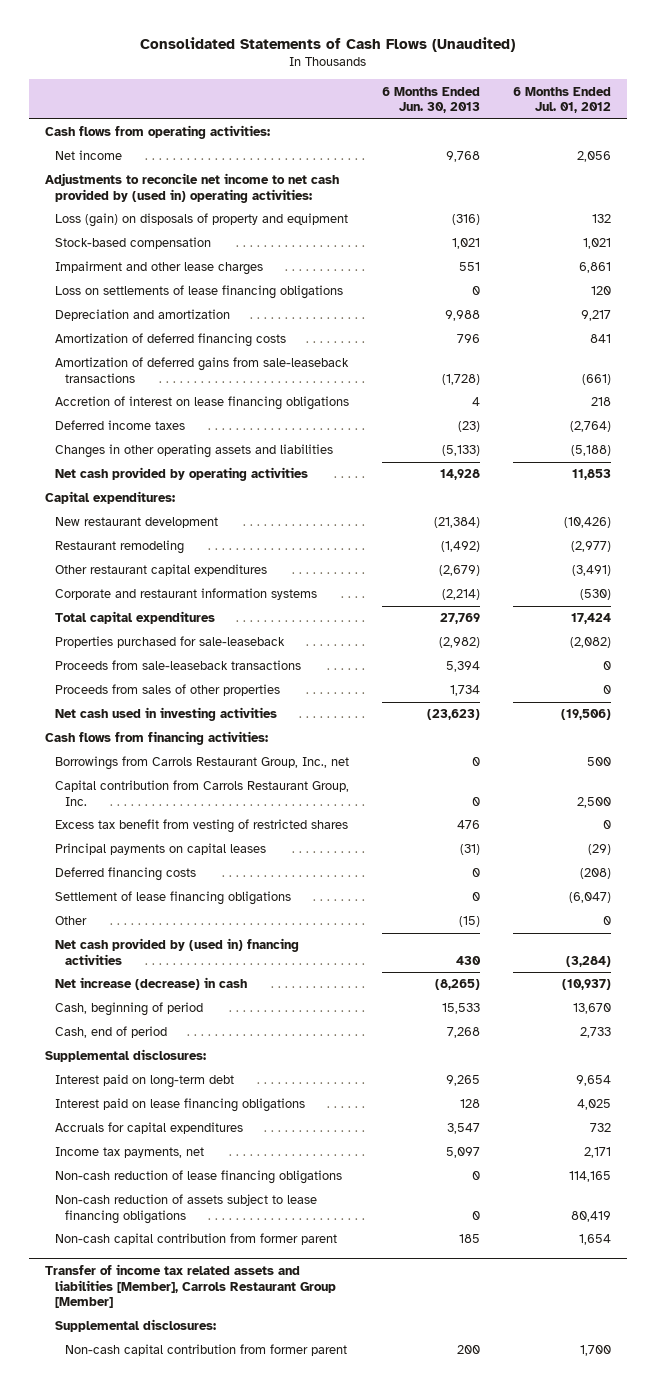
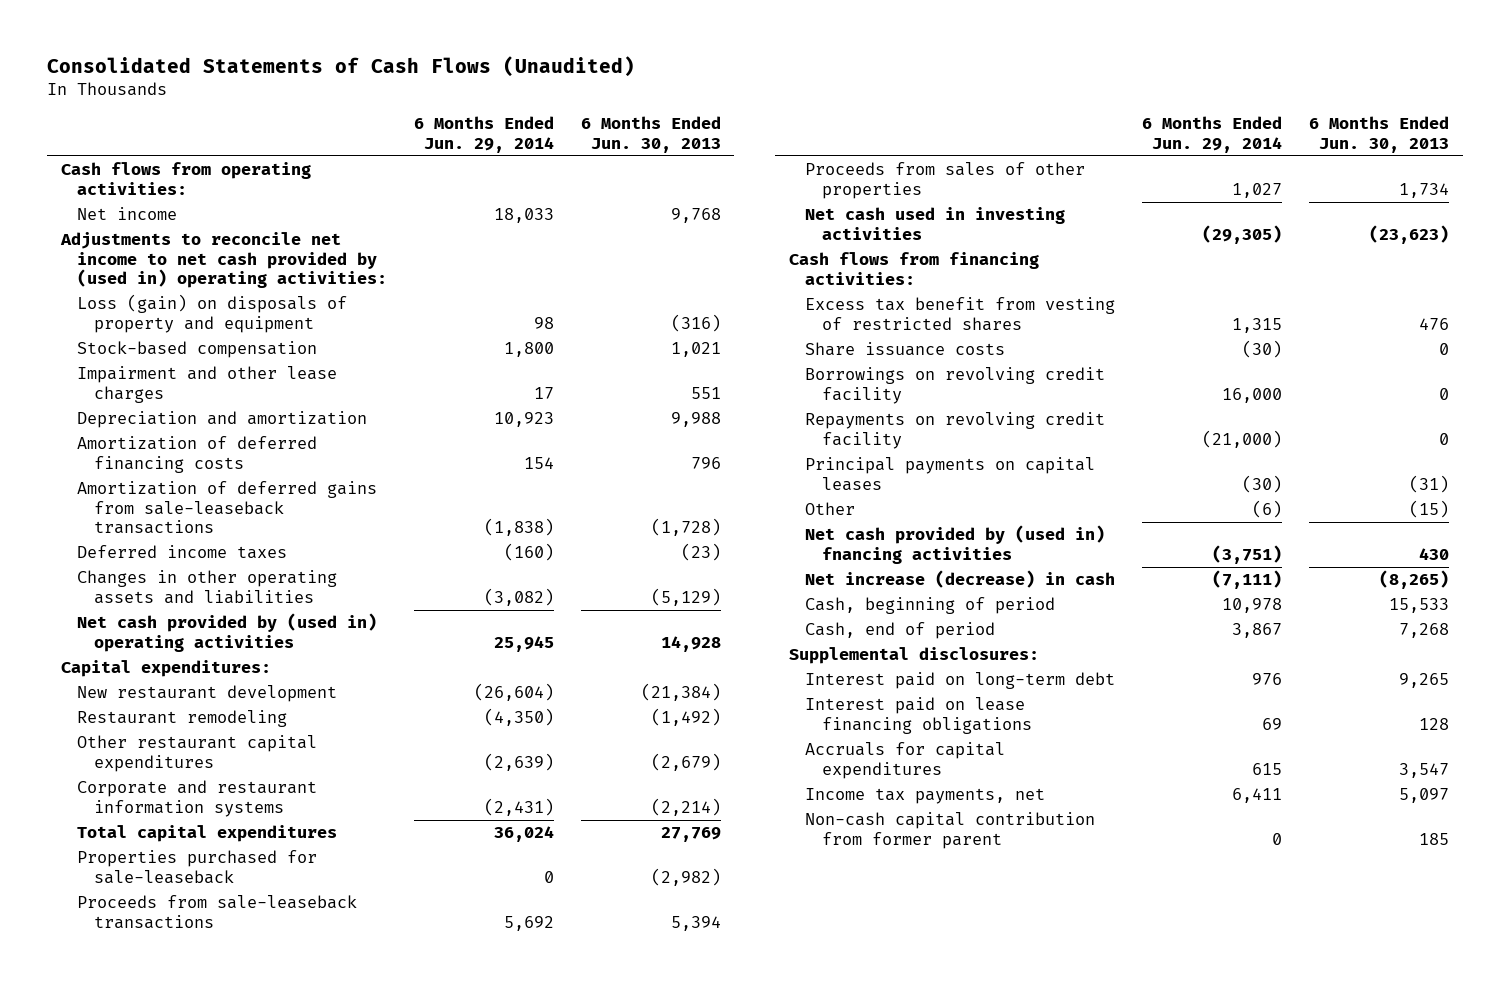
- | 6 Months Ended Jun. 30, 2013 | 6 Months Ended Jul. 01, 2012
+ | 6 Months Ended Jun. 29, 2014 | 6 Months Ended Jun. 30, 2013
- Loss on settlements of lease financing obligations | 0 | 120
- Accretion of interest on lease financing obligations | 4 | 218
- Changes in other operating assets and liabilities | (5,133) | (5,188)
- Net cash provided by operating activities | 14,928 | 11,853
+ Changes in other operating assets and liabilities | (3,082) | (5,129)
+ Net cash provided by (used in) operating activities | 25,945 | 14,928
- Borrowings from Carrols Restaurant Group, Inc., net | 0 | 500
- Capital contribution from Carrols Restaurant Group, Inc. | 0 | 2,500
+ Share issuance costs | (30) | 0
+ Borrowings on revolving credit facility | 16,000 | 0
+ Repayments on revolving credit facility | (21,000) | 0
- Deferred financing costs | 0 | (208)
- Settlement of lease financing obligations | 0 | (6,047)
- Non-cash reduction of lease financing obligations | 0 | 114,165
- Non-cash reduction of assets subject to lease financing obligations | 0 | 80,419
- Transfer of income tax related assets and liabilities [Member], Carrols Restaurant Group [Member]
- Supplemental disclosures:
- Non-cash capital contribution from former parent | 200 | 1,700

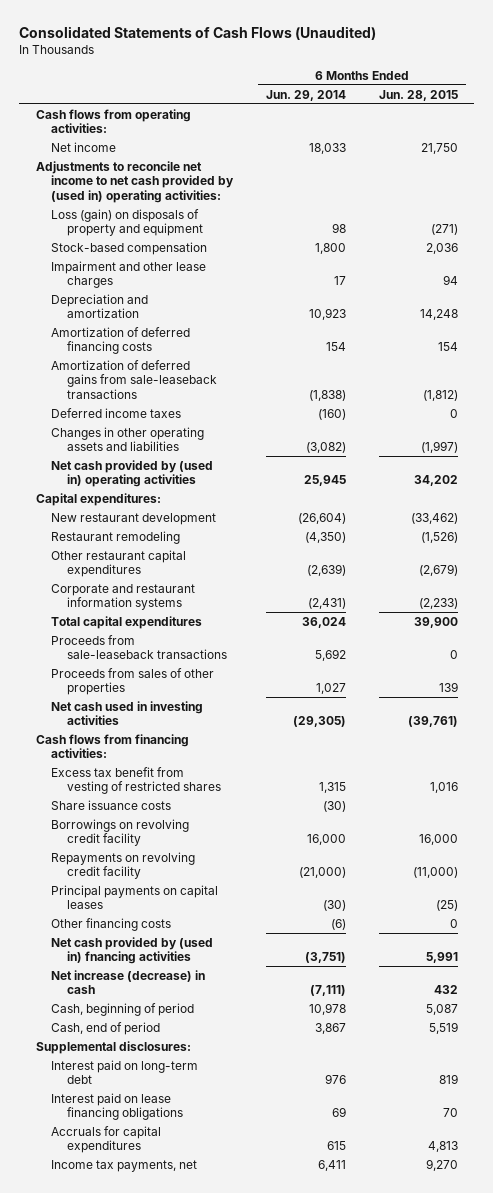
- | 6 Months Ended Jun. 29, 2014 | 6 Months Ended Jun. 30, 2013
+ | 6 Months Ended Jun. 29, 2014 | 6 Months Ended Jun. 28, 2015
- Properties purchased for sale-leaseback | 0 | (2,982)
- Other | (6) | (15)
+ Other financing costs | (6) | 0
- Non-cash capital contribution from former parent | 0 | 185

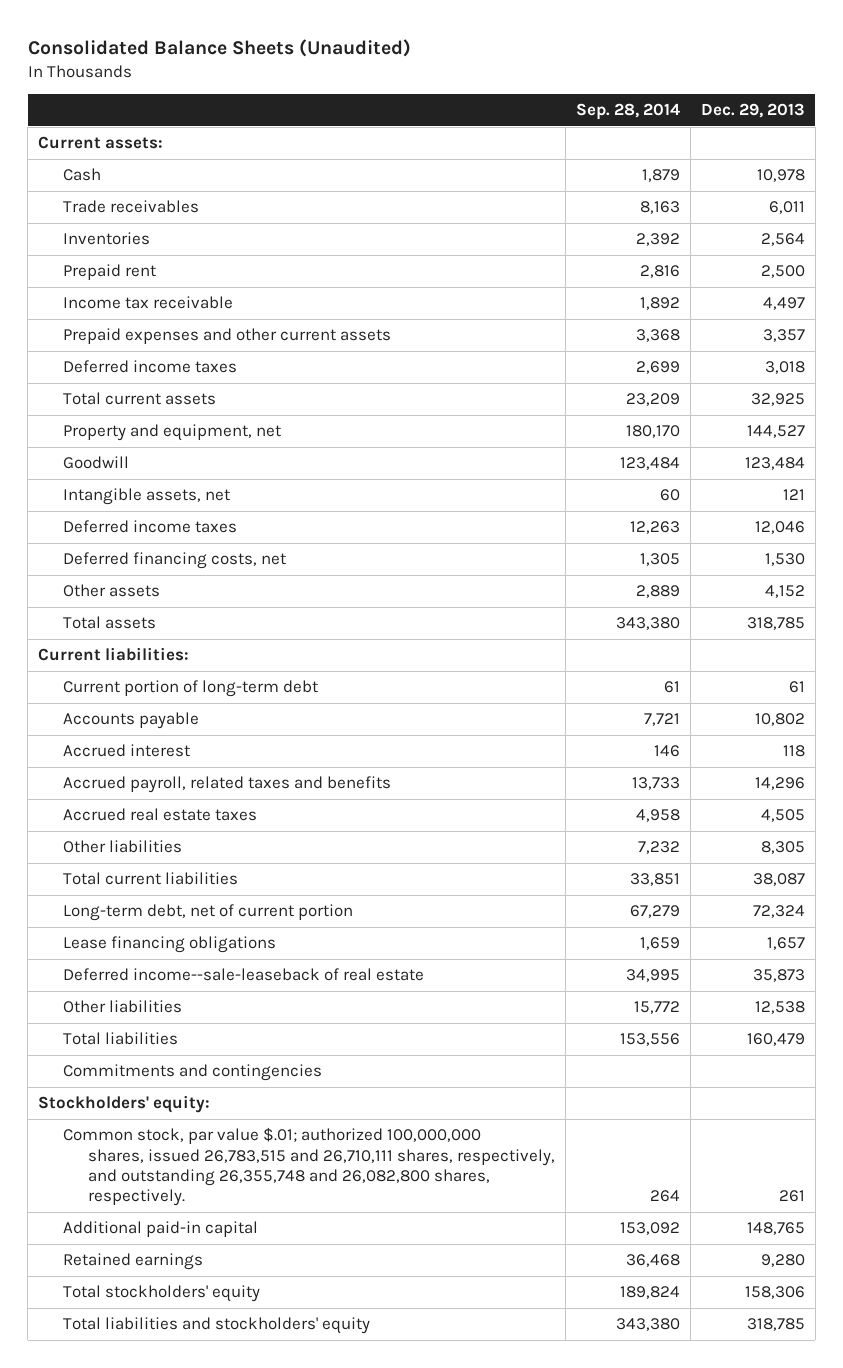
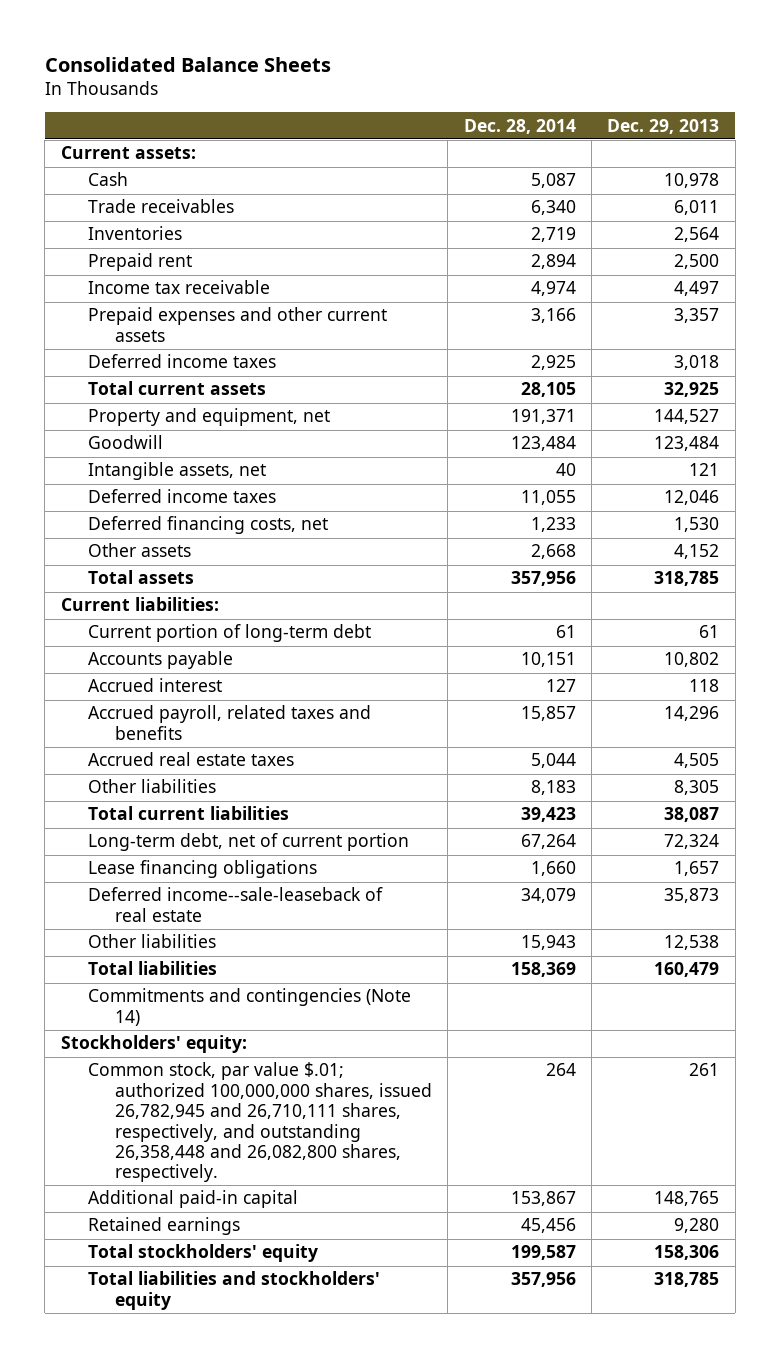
- Consolidated Balance Sheets (Unaudited)
+ Consolidated Balance Sheets
- | Sep. 28, 2014 | Dec. 29, 2013
+ | Dec. 28, 2014 | Dec. 29, 2013
- Commitments and contingencies
+ Commitments and contingencies (Note 14)
- Common stock, par value $.01; authorized 100,000,000 shares, issued 26,783,515 and 26,710,111 shares, respectively, and outstanding 26,355,748 and 26,082,800 shares, respectively. | 264 | 261
+ Common stock, par value $.01; authorized 100,000,000 shares, issued 26,782,945 and 26,710,111 shares, respectively, and outstanding 26,358,448 and 26,082,800 shares, respectively. | 264 | 261

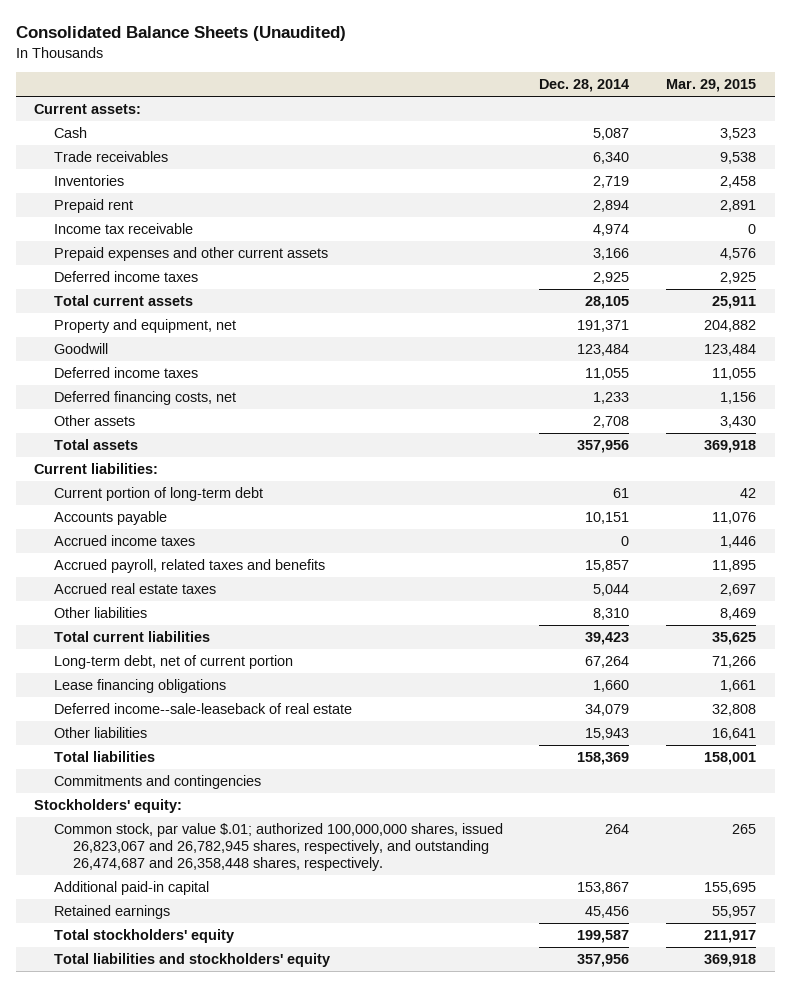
- Consolidated Balance Sheets
+ Consolidated Balance Sheets (Unaudited)
- | Dec. 28, 2014 | Dec. 29, 2013
+ | Dec. 28, 2014 | Mar. 29, 2015
- Intangible assets, net | 40 | 121
- Other assets | 2,668 | 4,152
+ Other assets | 2,708 | 3,430
- Accrued interest | 127 | 118
+ Accrued income taxes | 0 | 1,446
- Other liabilities | 8,183 | 8,305
+ Other liabilities | 8,310 | 8,469
- Commitments and contingencies (Note 14)
+ Commitments and contingencies
- Common stock, par value $.01; authorized 100,000,000 shares, issued 26,782,945 and 26,710,111 shares, respectively, and outstanding 26,358,448 and 26,082,800 shares, respectively. | 264 | 261
+ Common stock, par value $.01; authorized 100,000,000 shares, issued 26,823,067 and 26,782,945 shares, respectively, and outstanding 26,474,687 and 26,358,448 shares, respectively. | 264 | 265

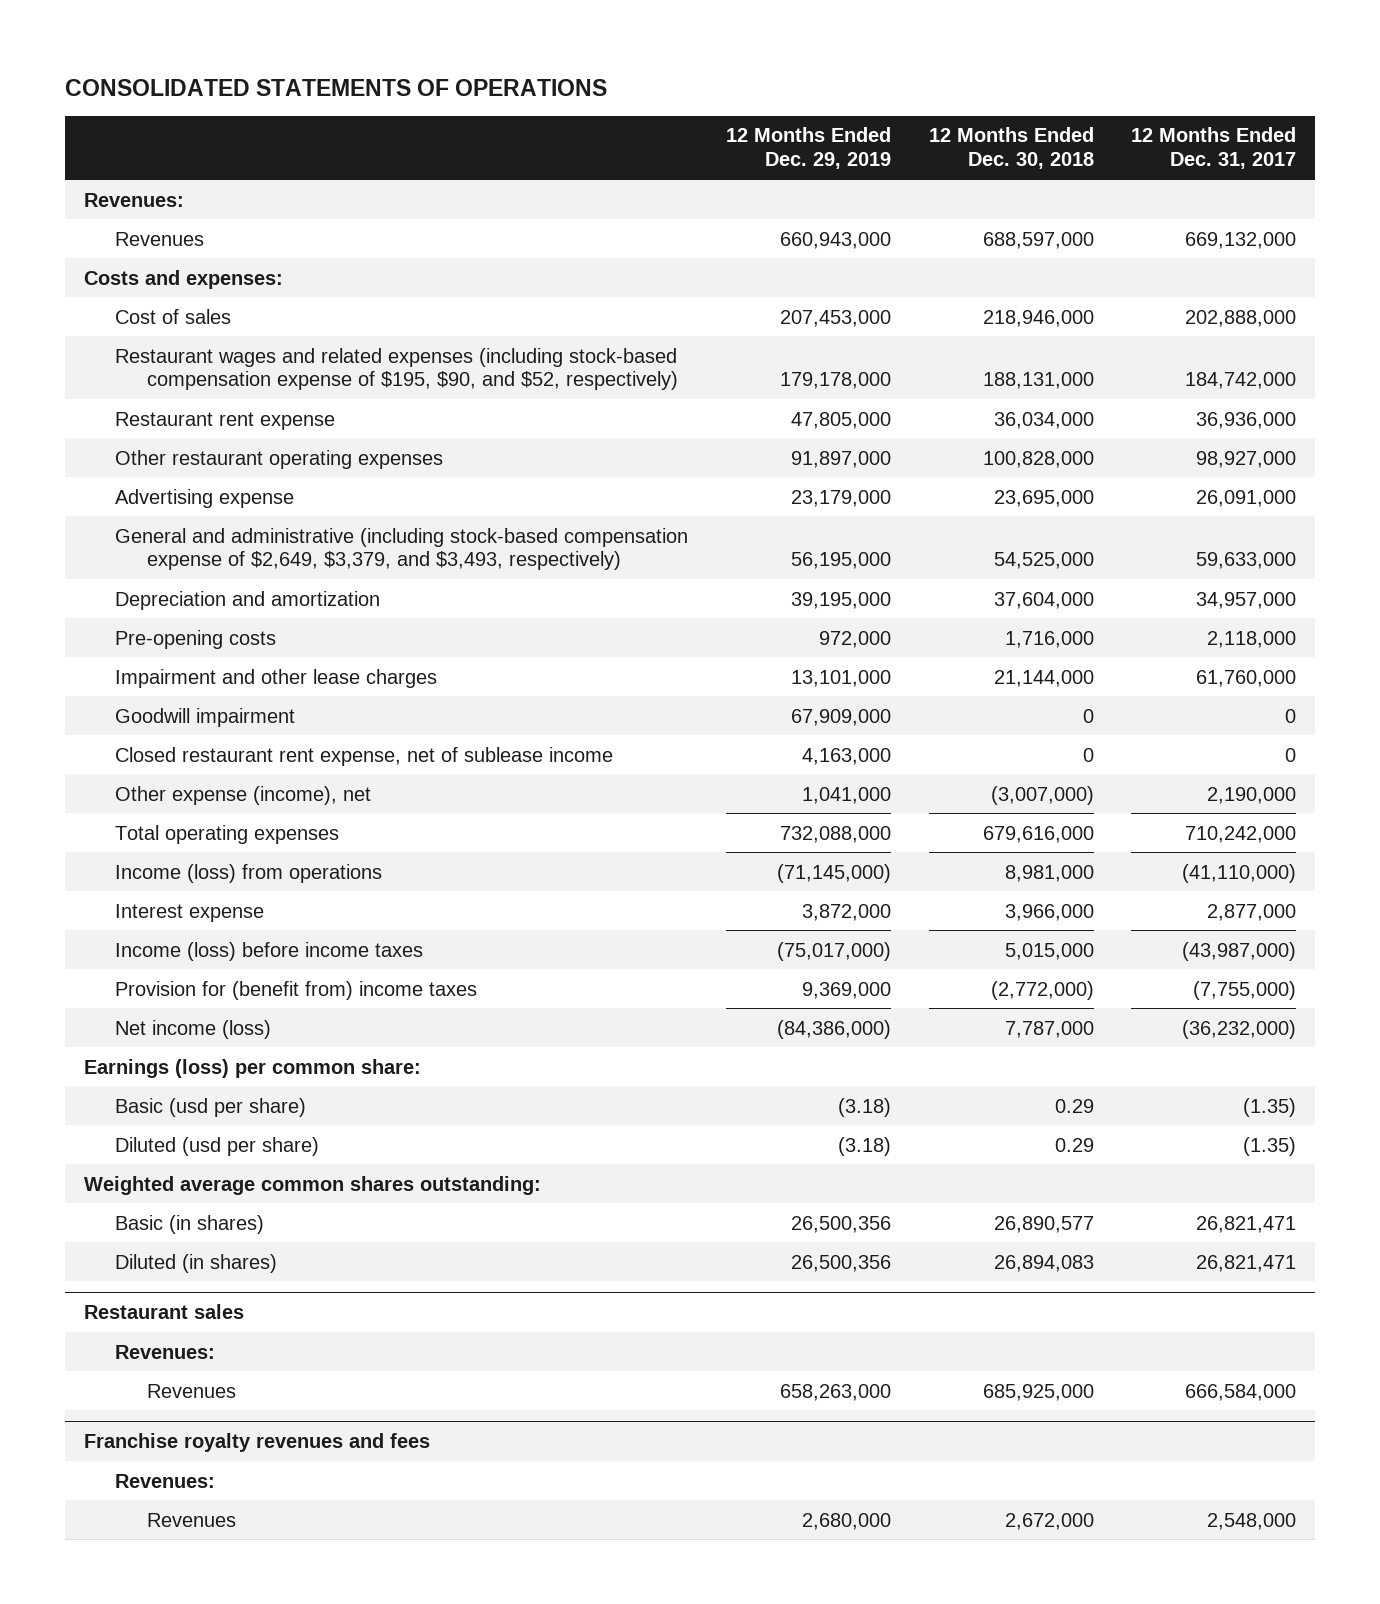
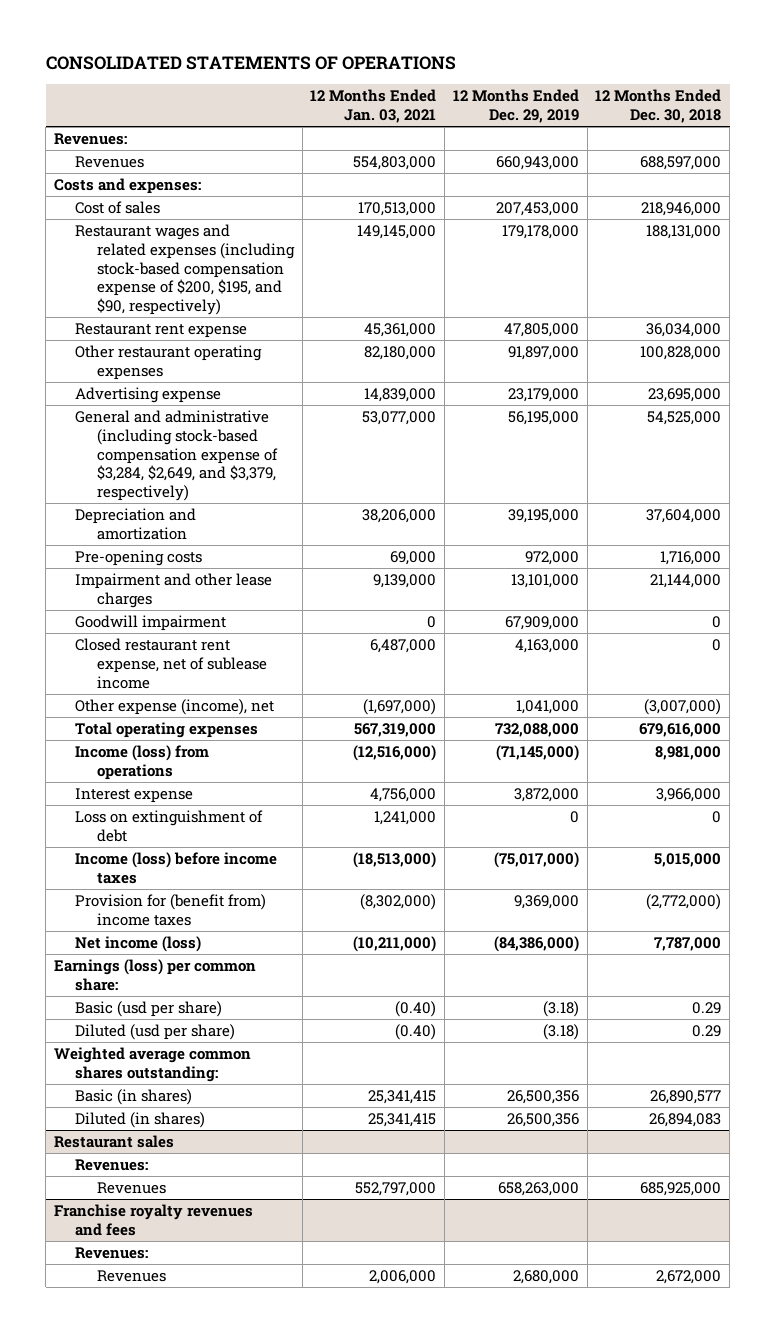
- | 12 Months Ended Dec. 29, 2019 | 12 Months Ended Dec. 30, 2018 | 12 Months Ended Dec. 31, 2017
+ | 12 Months Ended Jan. 03, 2021 | 12 Months Ended Dec. 29, 2019 | 12 Months Ended Dec. 30, 2018
- Restaurant wages and related expenses (including stock-based compensation expense of $195, $90, and $52, respectively) | 179,178,000 | 188,131,000 | 184,742,000
+ Restaurant wages and related expenses (including stock-based compensation expense of $200, $195, and $90, respectively) | 149,145,000 | 179,178,000 | 188,131,000
- General and administrative (including stock-based compensation expense of $2,649, $3,379, and $3,493, respectively) | 56,195,000 | 54,525,000 | 59,633,000
+ General and administrative (including stock-based compensation expense of $3,284, $2,649, and $3,379, respectively) | 53,077,000 | 56,195,000 | 54,525,000
+ Loss on extinguishment of debt | 1,241,000 | 0 | 0

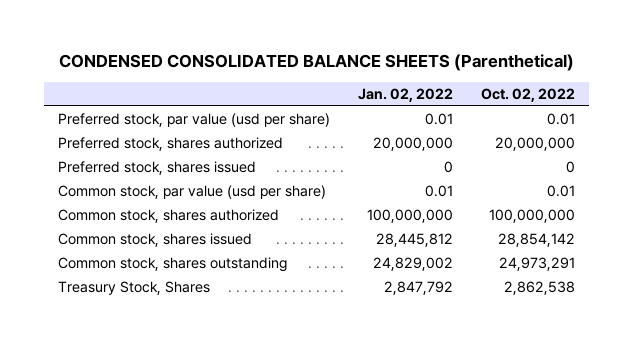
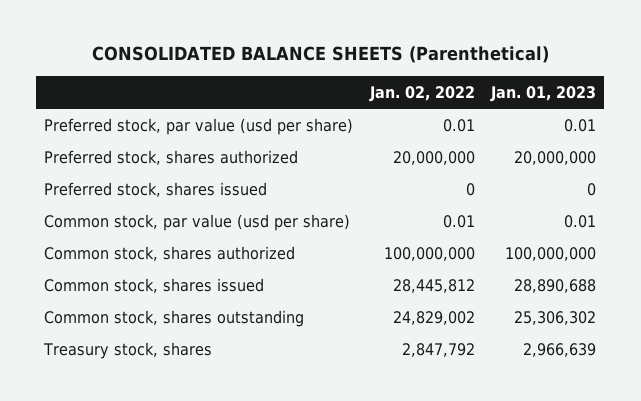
- CONDENSED CONSOLIDATED BALANCE SHEETS (Parenthetical)
+ CONSOLIDATED BALANCE SHEETS (Parenthetical)
- | Jan. 02, 2022 | Oct. 02, 2022
+ | Jan. 02, 2022 | Jan. 01, 2023
- Treasury Stock, Shares | 2,847,792 | 2,862,538
+ Treasury stock, shares | 2,847,792 | 2,966,639

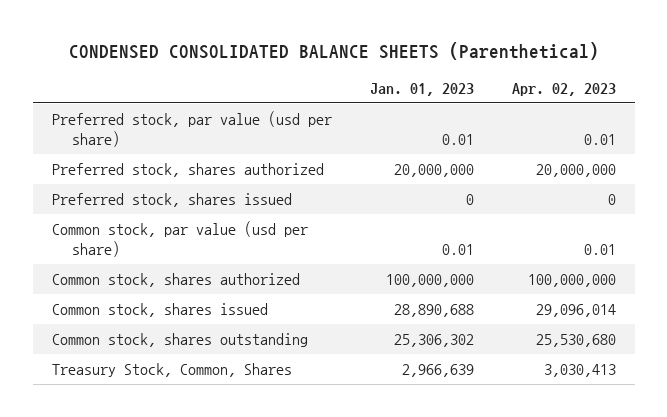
- CONSOLIDATED BALANCE SHEETS (Parenthetical)
+ CONDENSED CONSOLIDATED BALANCE SHEETS (Parenthetical)
- | Jan. 02, 2022 | Jan. 01, 2023
+ | Jan. 01, 2023 | Apr. 02, 2023
- Treasury stock, shares | 2,847,792 | 2,966,639
+ Treasury Stock, Common, Shares | 2,966,639 | 3,030,413

